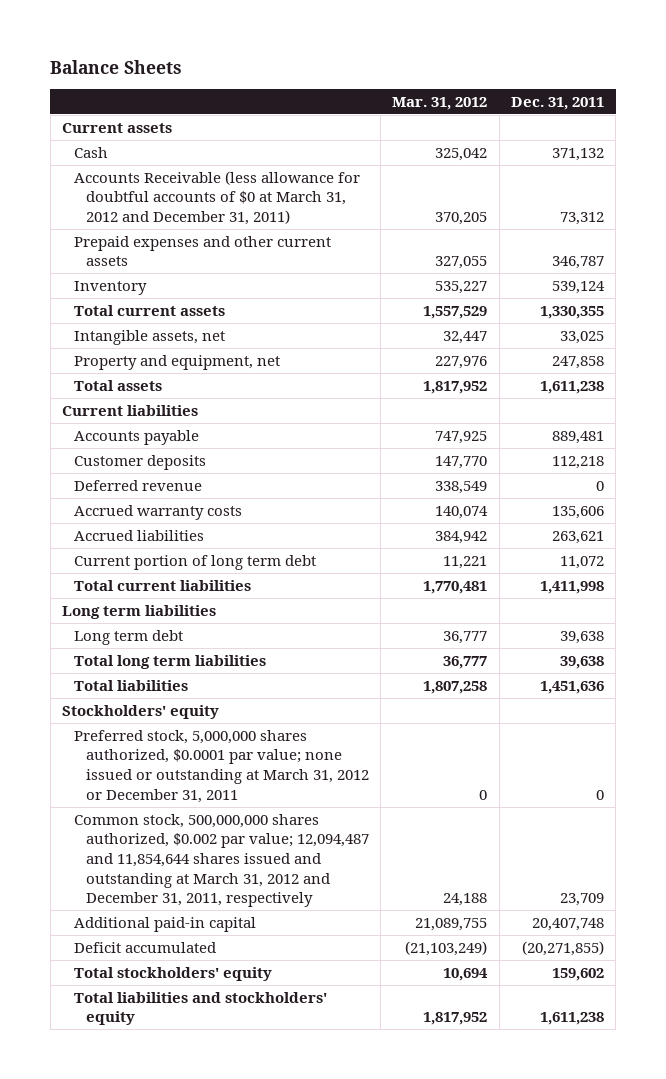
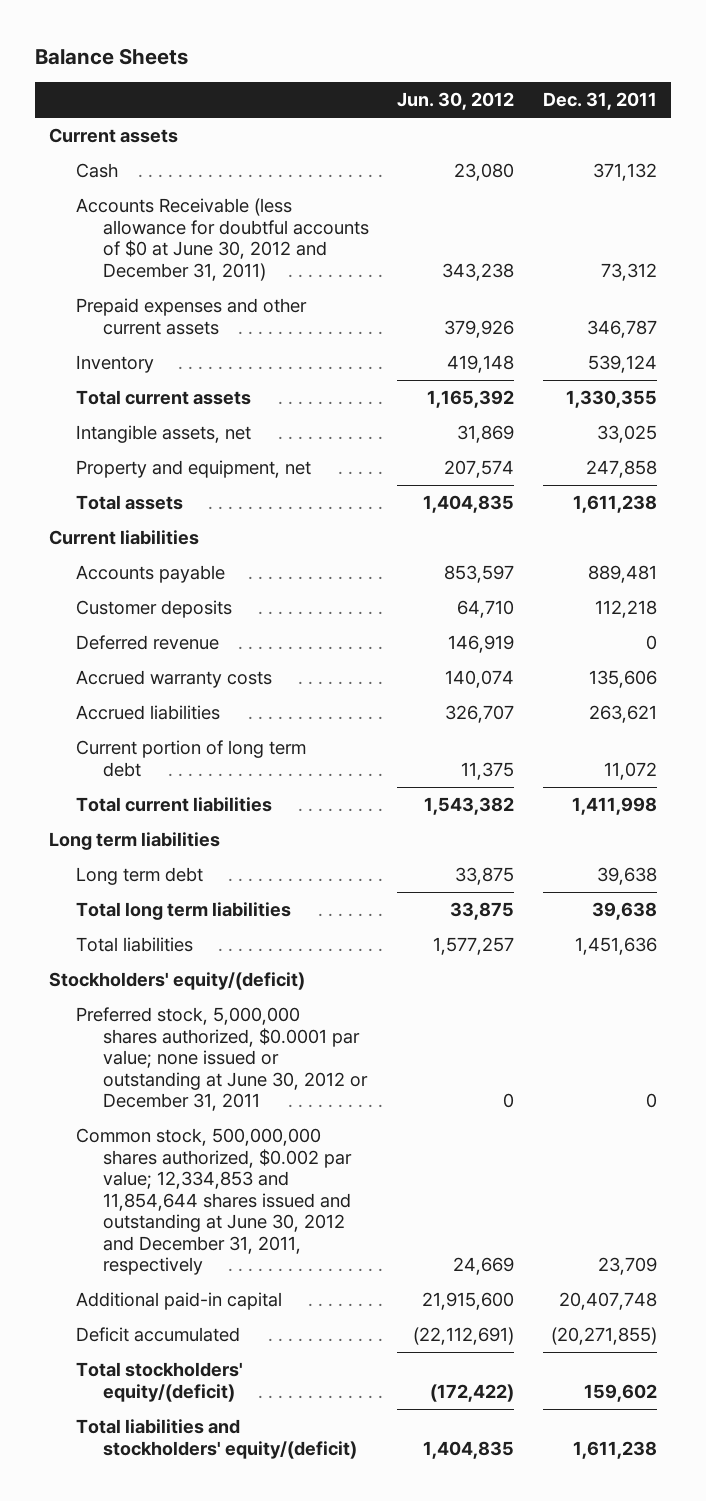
- | Mar. 31, 2012 | Dec. 31, 2011
+ | Jun. 30, 2012 | Dec. 31, 2011
- Accounts Receivable (less allowance for doubtful accounts of $0 at March 31, 2012 and December 31, 2011) | 370,205 | 73,312
+ Accounts Receivable (less allowance for doubtful accounts of $0 at June 30, 2012 and December 31, 2011) | 343,238 | 73,312
- Stockholders' equity
- Preferred stock, 5,000,000 shares authorized, $0.0001 par value; none issued or outstanding at March 31, 2012 or December 31, 2011 | 0 | 0
- Common stock, 500,000,000 shares authorized, $0.002 par value; 12,094,487 and 11,854,644 shares issued and outstanding at March 31, 2012 and December 31, 2011, respectively | 24,188 | 23,709
+ Stockholders' equity/(deficit)
+ Preferred stock, 5,000,000 shares authorized, $0.0001 par value; none issued or outstanding at June 30, 2012 or December 31, 2011 | 0 | 0
+ Common stock, 500,000,000 shares authorized, $0.002 par value; 12,334,853 and 11,854,644 shares issued and outstanding at June 30, 2012 and December 31, 2011, respectively | 24,669 | 23,709
- Total stockholders' equity | 10,694 | 159,602
- Total liabilities and stockholders' equity | 1,817,952 | 1,611,238
+ Total stockholders' equity/(deficit) | (172,422) | 159,602
+ Total liabilities and stockholders' equity/(deficit) | 1,404,835 | 1,611,238

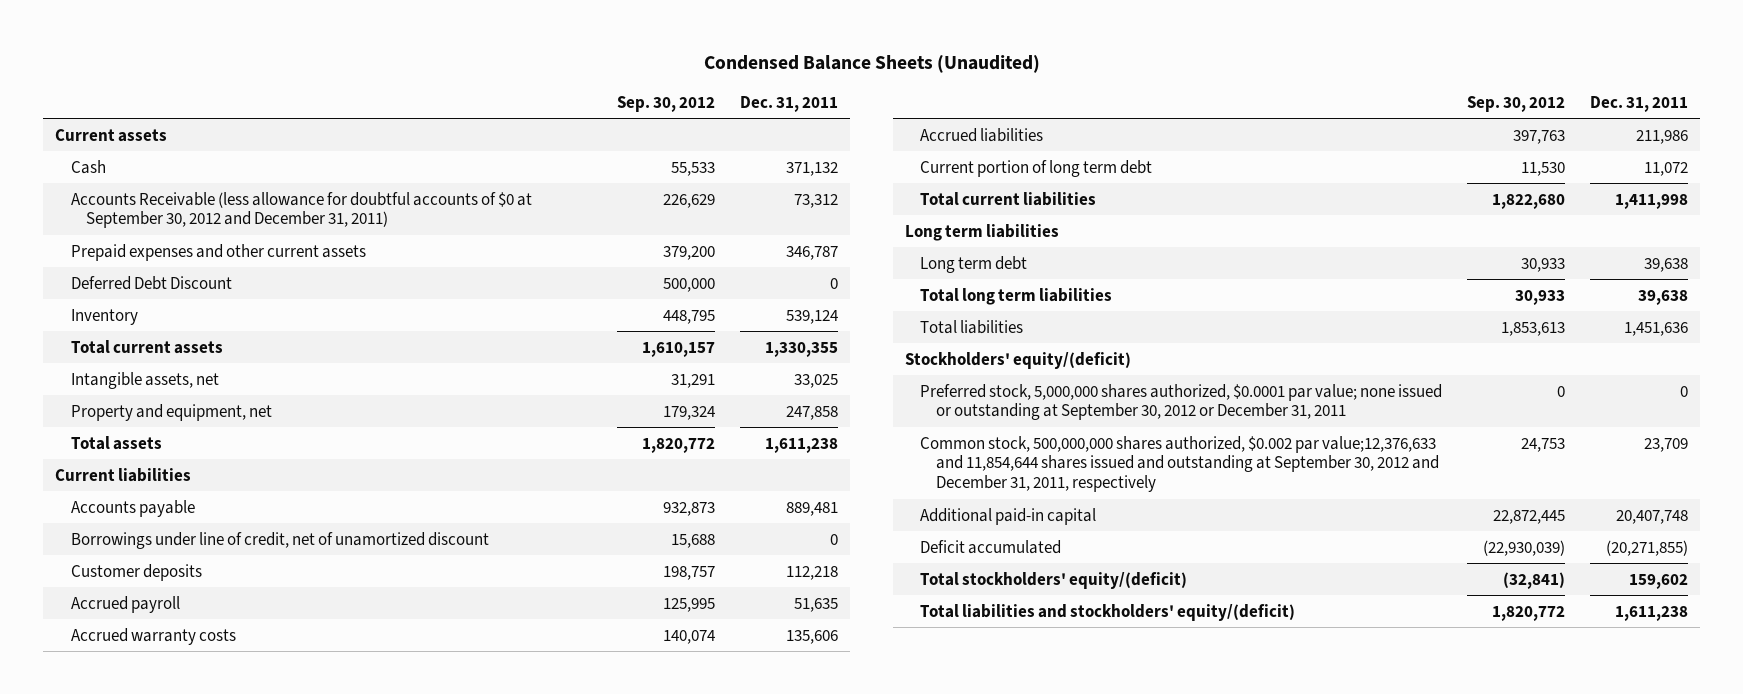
- Balance Sheets
+ Condensed Balance Sheets (Unaudited)
- | Jun. 30, 2012 | Dec. 31, 2011
+ | Sep. 30, 2012 | Dec. 31, 2011
- Accounts Receivable (less allowance for doubtful accounts of $0 at June 30, 2012 and December 31, 2011) | 343,238 | 73,312
+ Accounts Receivable (less allowance for doubtful accounts of $0 at September 30, 2012 and December 31, 2011) | 226,629 | 73,312
+ Deferred Debt Discount | 500,000 | 0
+ Borrowings under line of credit, net of unamortized discount | 15,688 | 0
- Deferred revenue | 146,919 | 0
+ Accrued payroll | 125,995 | 51,635
- Accrued liabilities | 326,707 | 263,621
+ Accrued liabilities | 397,763 | 211,986
- Preferred stock, 5,000,000 shares authorized, $0.0001 par value; none issued or outstanding at June 30, 2012 or December 31, 2011 | 0 | 0
- Common stock, 500,000,000 shares authorized, $0.002 par value; 12,334,853 and 11,854,644 shares issued and outstanding at June 30, 2012 and December 31, 2011, respectively | 24,669 | 23,709
+ Preferred stock, 5,000,000 shares authorized, $0.0001 par value; none issued or outstanding at September 30, 2012 or December 31, 2011 | 0 | 0
+ Common stock, 500,000,000 shares authorized, $0.002 par value;12,376,633 and 11,854,644 shares issued and outstanding at September 30, 2012 and December 31, 2011, respectively | 24,753 | 23,709

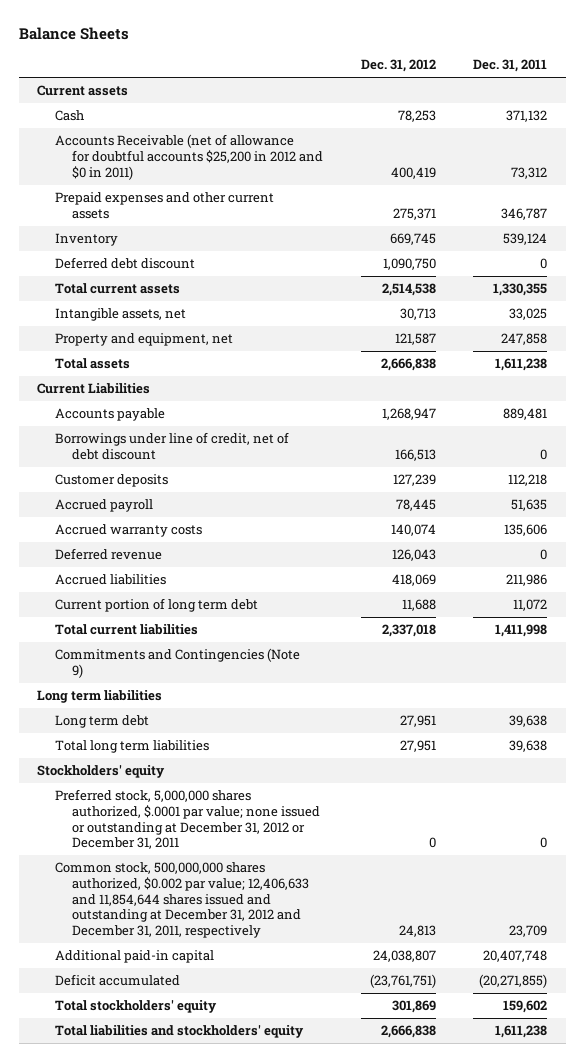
- Condensed Balance Sheets (Unaudited)
+ Balance Sheets
- | Sep. 30, 2012 | Dec. 31, 2011
+ | Dec. 31, 2012 | Dec. 31, 2011
- Accounts Receivable (less allowance for doubtful accounts of $0 at September 30, 2012 and December 31, 2011) | 226,629 | 73,312
+ Accounts Receivable (net of allowance for doubtful accounts $25,200 in 2012 and $0 in 2011) | 400,419 | 73,312
- Deferred Debt Discount | 500,000 | 0
+ Deferred debt discount | 1,090,750 | 0
- Current liabilities
+ Current Liabilities
- Borrowings under line of credit, net of unamortized discount | 15,688 | 0
+ Borrowings under line of credit, net of debt discount | 166,513 | 0
+ Deferred revenue | 126,043 | 0
+ Commitments and Contingencies (Note 9)
- Total liabilities | 1,853,613 | 1,451,636
- Stockholders' equity/(deficit)
- Preferred stock, 5,000,000 shares authorized, $0.0001 par value; none issued or outstanding at September 30, 2012 or December 31, 2011 | 0 | 0
- Common stock, 500,000,000 shares authorized, $0.002 par value;12,376,633 and 11,854,644 shares issued and outstanding at September 30, 2012 and December 31, 2011, respectively | 24,753 | 23,709
+ Stockholders' equity
+ Preferred stock, 5,000,000 shares authorized, $.0001 par value; none issued or outstanding at December 31, 2012 or December 31, 2011 | 0 | 0
+ Common stock, 500,000,000 shares authorized, $0.002 par value; 12,406,633 and 11,854,644 shares issued and outstanding at December 31, 2012 and December 31, 2011, respectively | 24,813 | 23,709
- Total stockholders' equity/(deficit) | (32,841) | 159,602
- Total liabilities and stockholders' equity/(deficit) | 1,820,772 | 1,611,238
+ Total stockholders' equity | 301,869 | 159,602
+ Total liabilities and stockholders' equity | 2,666,838 | 1,611,238

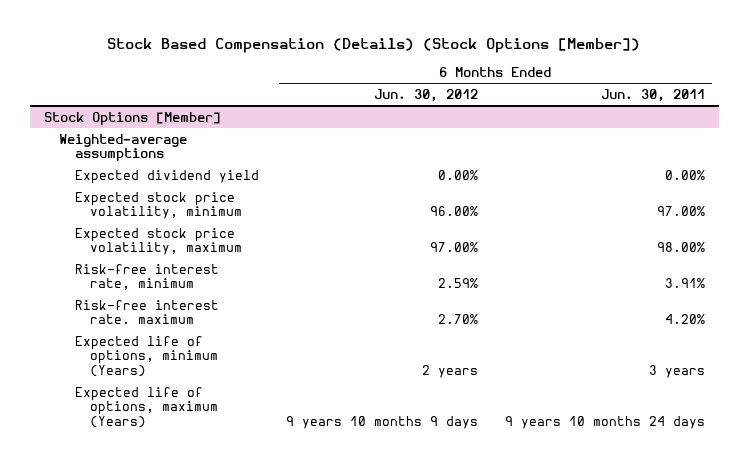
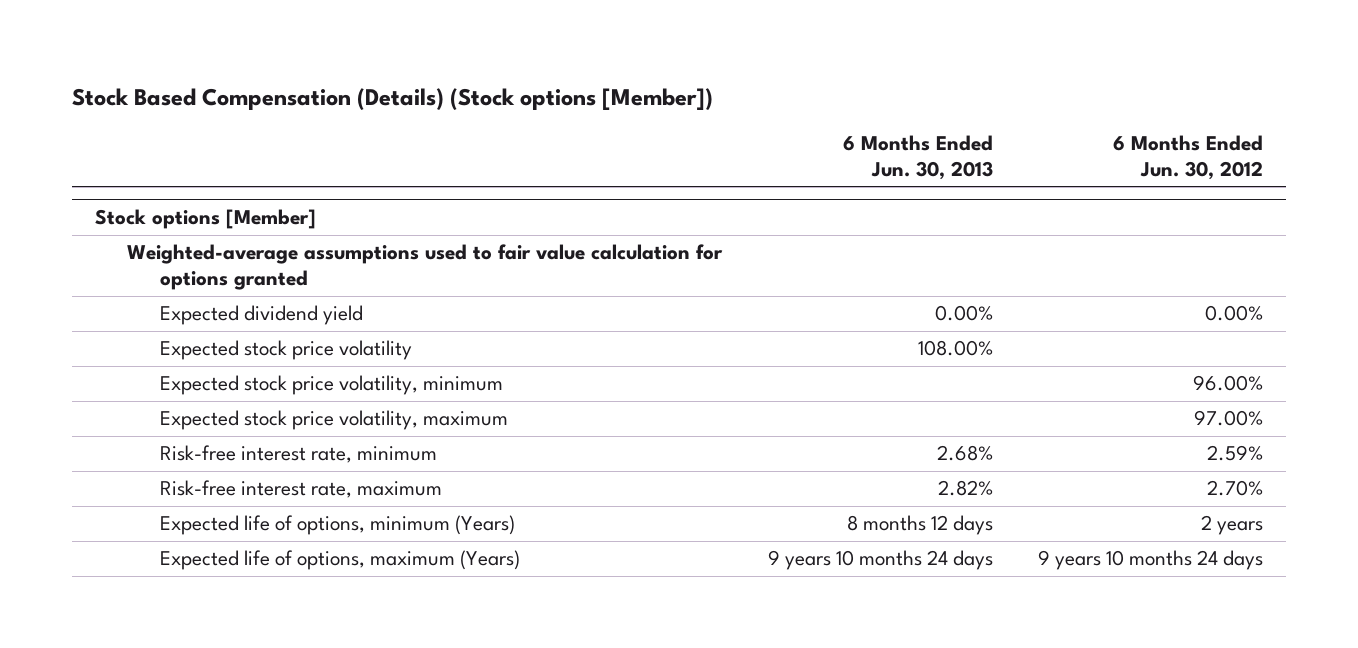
- Stock Based Compensation (Details) (Stock Options [Member])
+ Stock Based Compensation (Details) (Stock options [Member])
- | 6 Months Ended Jun. 30, 2012 | 6 Months Ended Jun. 30, 2011
+ | 6 Months Ended Jun. 30, 2013 | 6 Months Ended Jun. 30, 2012
- Stock Options [Member]
- Weighted-average assumptions
+ Stock options [Member]
+ Weighted-average assumptions used to fair value calculation for options granted
+ Expected stock price volatility | 108.00% |
- Risk-free interest rate. maximum | 2.70% | 4.20%
+ Risk-free interest rate, maximum | 2.82% | 2.70%
- Expected life of options, maximum (Years) | 9 years 10 months 9 days | 9 years 10 months 24 days
+ Expected life of options, maximum (Years) | 9 years 10 months 24 days | 9 years 10 months 24 days

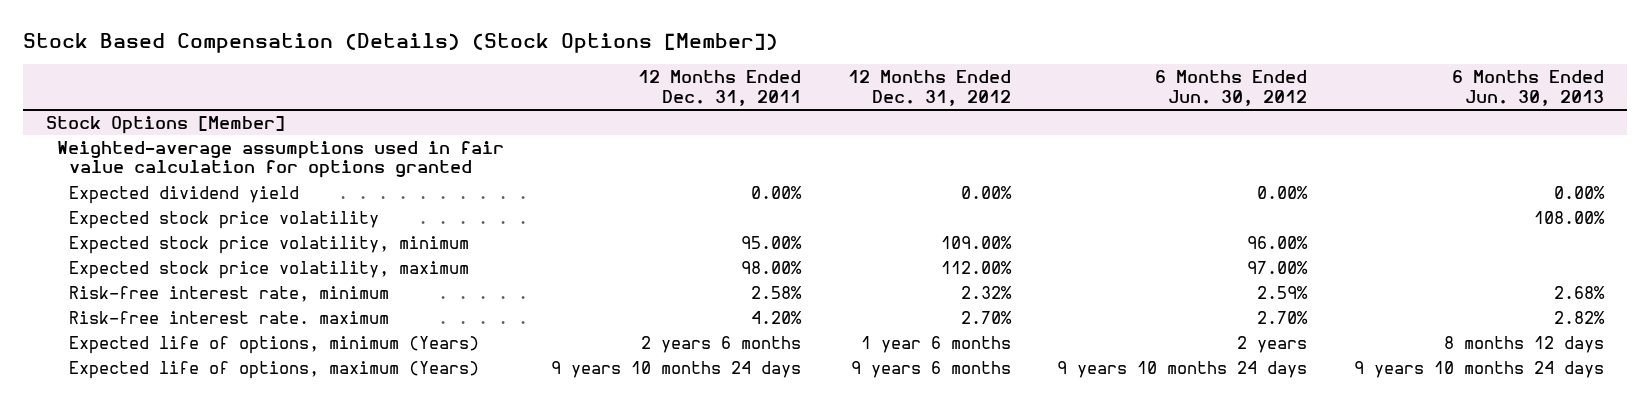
- Stock Based Compensation (Details) (Stock options [Member])
+ Stock Based Compensation (Details) (Stock Options [Member])
- | 6 Months Ended Jun. 30, 2013 | 6 Months Ended Jun. 30, 2012
+ | 12 Months Ended Dec. 31, 2011 | 12 Months Ended Dec. 31, 2012 | 6 Months Ended Jun. 30, 2012 | 6 Months Ended Jun. 30, 2013
- Stock options [Member]
- Weighted-average assumptions used to fair value calculation for options granted
+ Stock Options [Member]
+ Weighted-average assumptions used in fair value calculation for options granted
- Risk-free interest rate, maximum | 2.82% | 2.70%
+ Risk-free interest rate. maximum | 4.20% | 2.70% | 2.70% | 2.82%

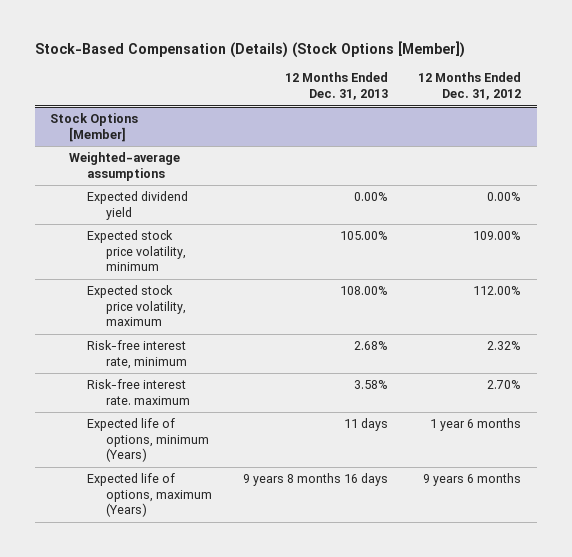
- Stock Based Compensation (Details) (Stock Options [Member])
+ Stock-Based Compensation (Details) (Stock Options [Member])
- | 12 Months Ended Dec. 31, 2011 | 12 Months Ended Dec. 31, 2012 | 6 Months Ended Jun. 30, 2012 | 6 Months Ended Jun. 30, 2013
+ | 12 Months Ended Dec. 31, 2013 | 12 Months Ended Dec. 31, 2012
@ Stock Options [Member]
- Weighted-average assumptions used in fair value calculation for options granted
+ Weighted-average assumptions
- Expected stock price volatility | | | | 108.00%

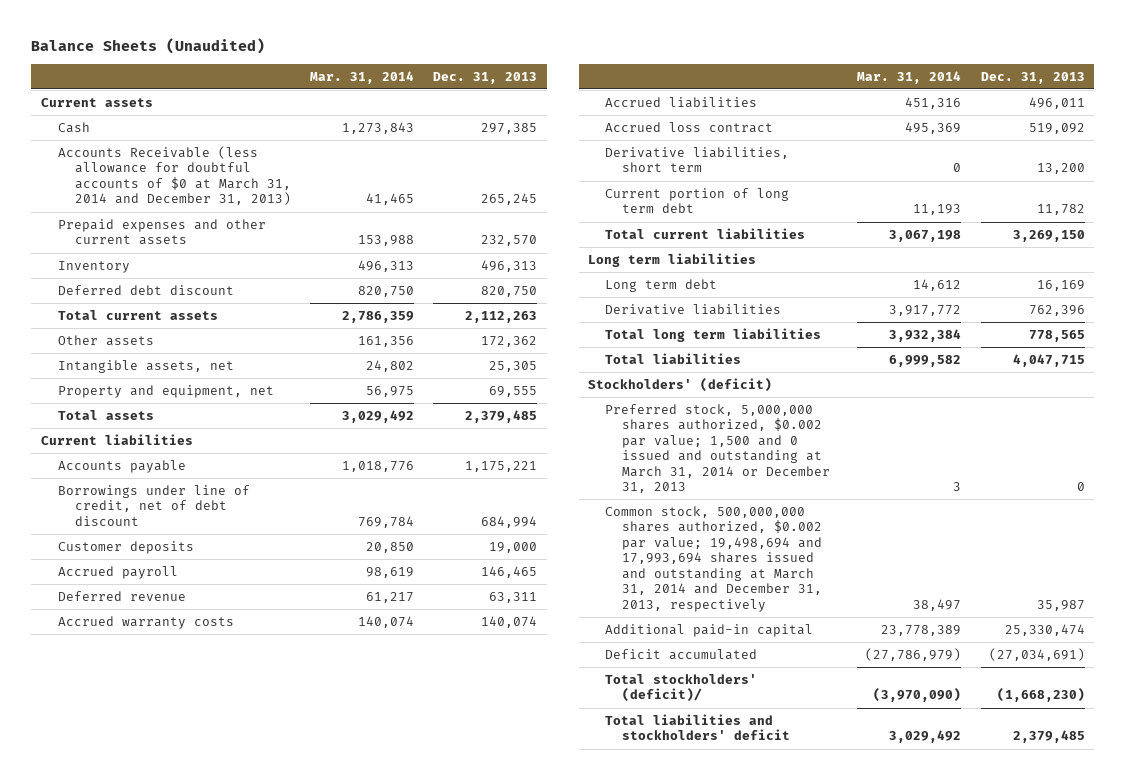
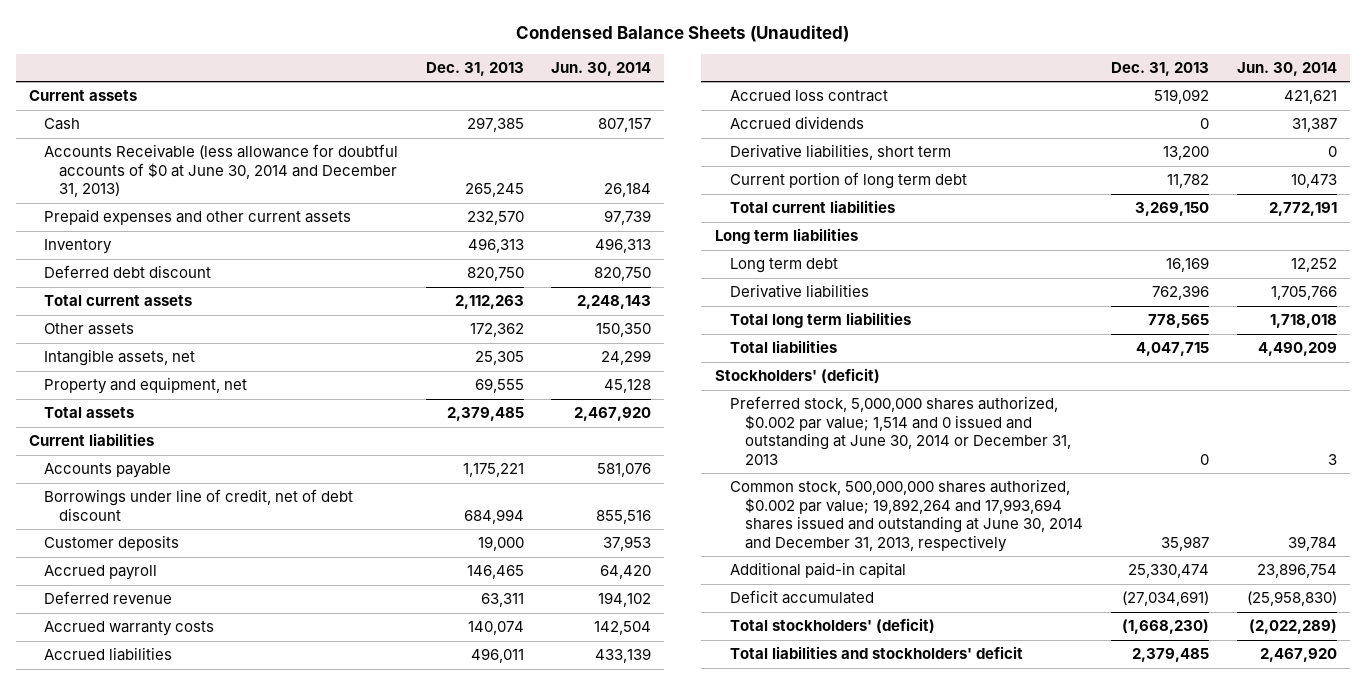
- Balance Sheets (Unaudited)
+ Condensed Balance Sheets (Unaudited)
- | Mar. 31, 2014 | Dec. 31, 2013
+ | Dec. 31, 2013 | Jun. 30, 2014
- Accounts Receivable (less allowance for doubtful accounts of $0 at March 31, 2014 and December 31, 2013) | 41,465 | 265,245
+ Accounts Receivable (less allowance for doubtful accounts of $0 at June 30, 2014 and December 31, 2013) | 265,245 | 26,184
+ Accrued dividends | 0 | 31,387
- Preferred stock, 5,000,000 shares authorized, $0.002 par value; 1,500 and 0 issued and outstanding at March 31, 2014 or December 31, 2013 | 3 | 0
- Common stock, 500,000,000 shares authorized, $0.002 par value; 19,498,694 and 17,993,694 shares issued and outstanding at March 31, 2014 and December 31, 2013, respectively | 38,497 | 35,987
+ Preferred stock, 5,000,000 shares authorized, $0.002 par value; 1,514 and 0 issued and outstanding at June 30, 2014 or December 31, 2013 | 0 | 3
+ Common stock, 500,000,000 shares authorized, $0.002 par value; 19,892,264 and 17,993,694 shares issued and outstanding at June 30, 2014 and December 31, 2013, respectively | 35,987 | 39,784
- Total stockholders' (deficit)/ | (3,970,090) | (1,668,230)
+ Total stockholders' (deficit) | (1,668,230) | (2,022,289)

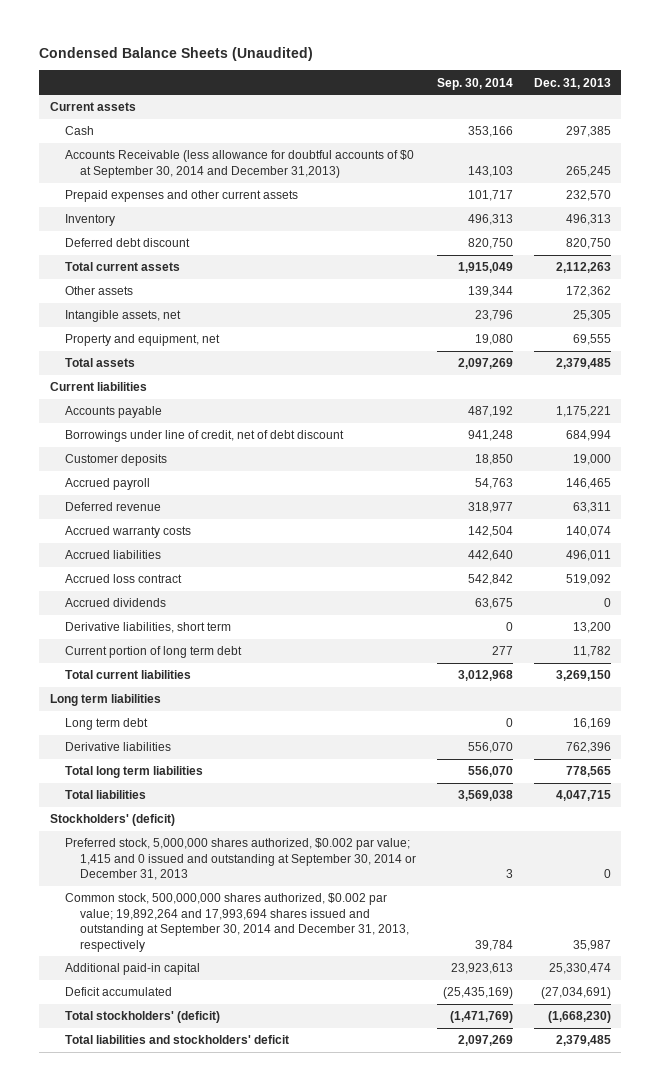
- | Dec. 31, 2013 | Jun. 30, 2014
+ | Sep. 30, 2014 | Dec. 31, 2013
- Accounts Receivable (less allowance for doubtful accounts of $0 at June 30, 2014 and December 31, 2013) | 265,245 | 26,184
+ Accounts Receivable (less allowance for doubtful accounts of $0 at September 30, 2014 and December 31,2013) | 143,103 | 265,245
- Preferred stock, 5,000,000 shares authorized, $0.002 par value; 1,514 and 0 issued and outstanding at June 30, 2014 or December 31, 2013 | 0 | 3
- Common stock, 500,000,000 shares authorized, $0.002 par value; 19,892,264 and 17,993,694 shares issued and outstanding at June 30, 2014 and December 31, 2013, respectively | 35,987 | 39,784
+ Preferred stock, 5,000,000 shares authorized, $0.002 par value; 1,415 and 0 issued and outstanding at September 30, 2014 or December 31, 2013 | 3 | 0
+ Common stock, 500,000,000 shares authorized, $0.002 par value; 19,892,264 and 17,993,694 shares issued and outstanding at September 30, 2014 and December 31, 2013, respectively | 39,784 | 35,987

